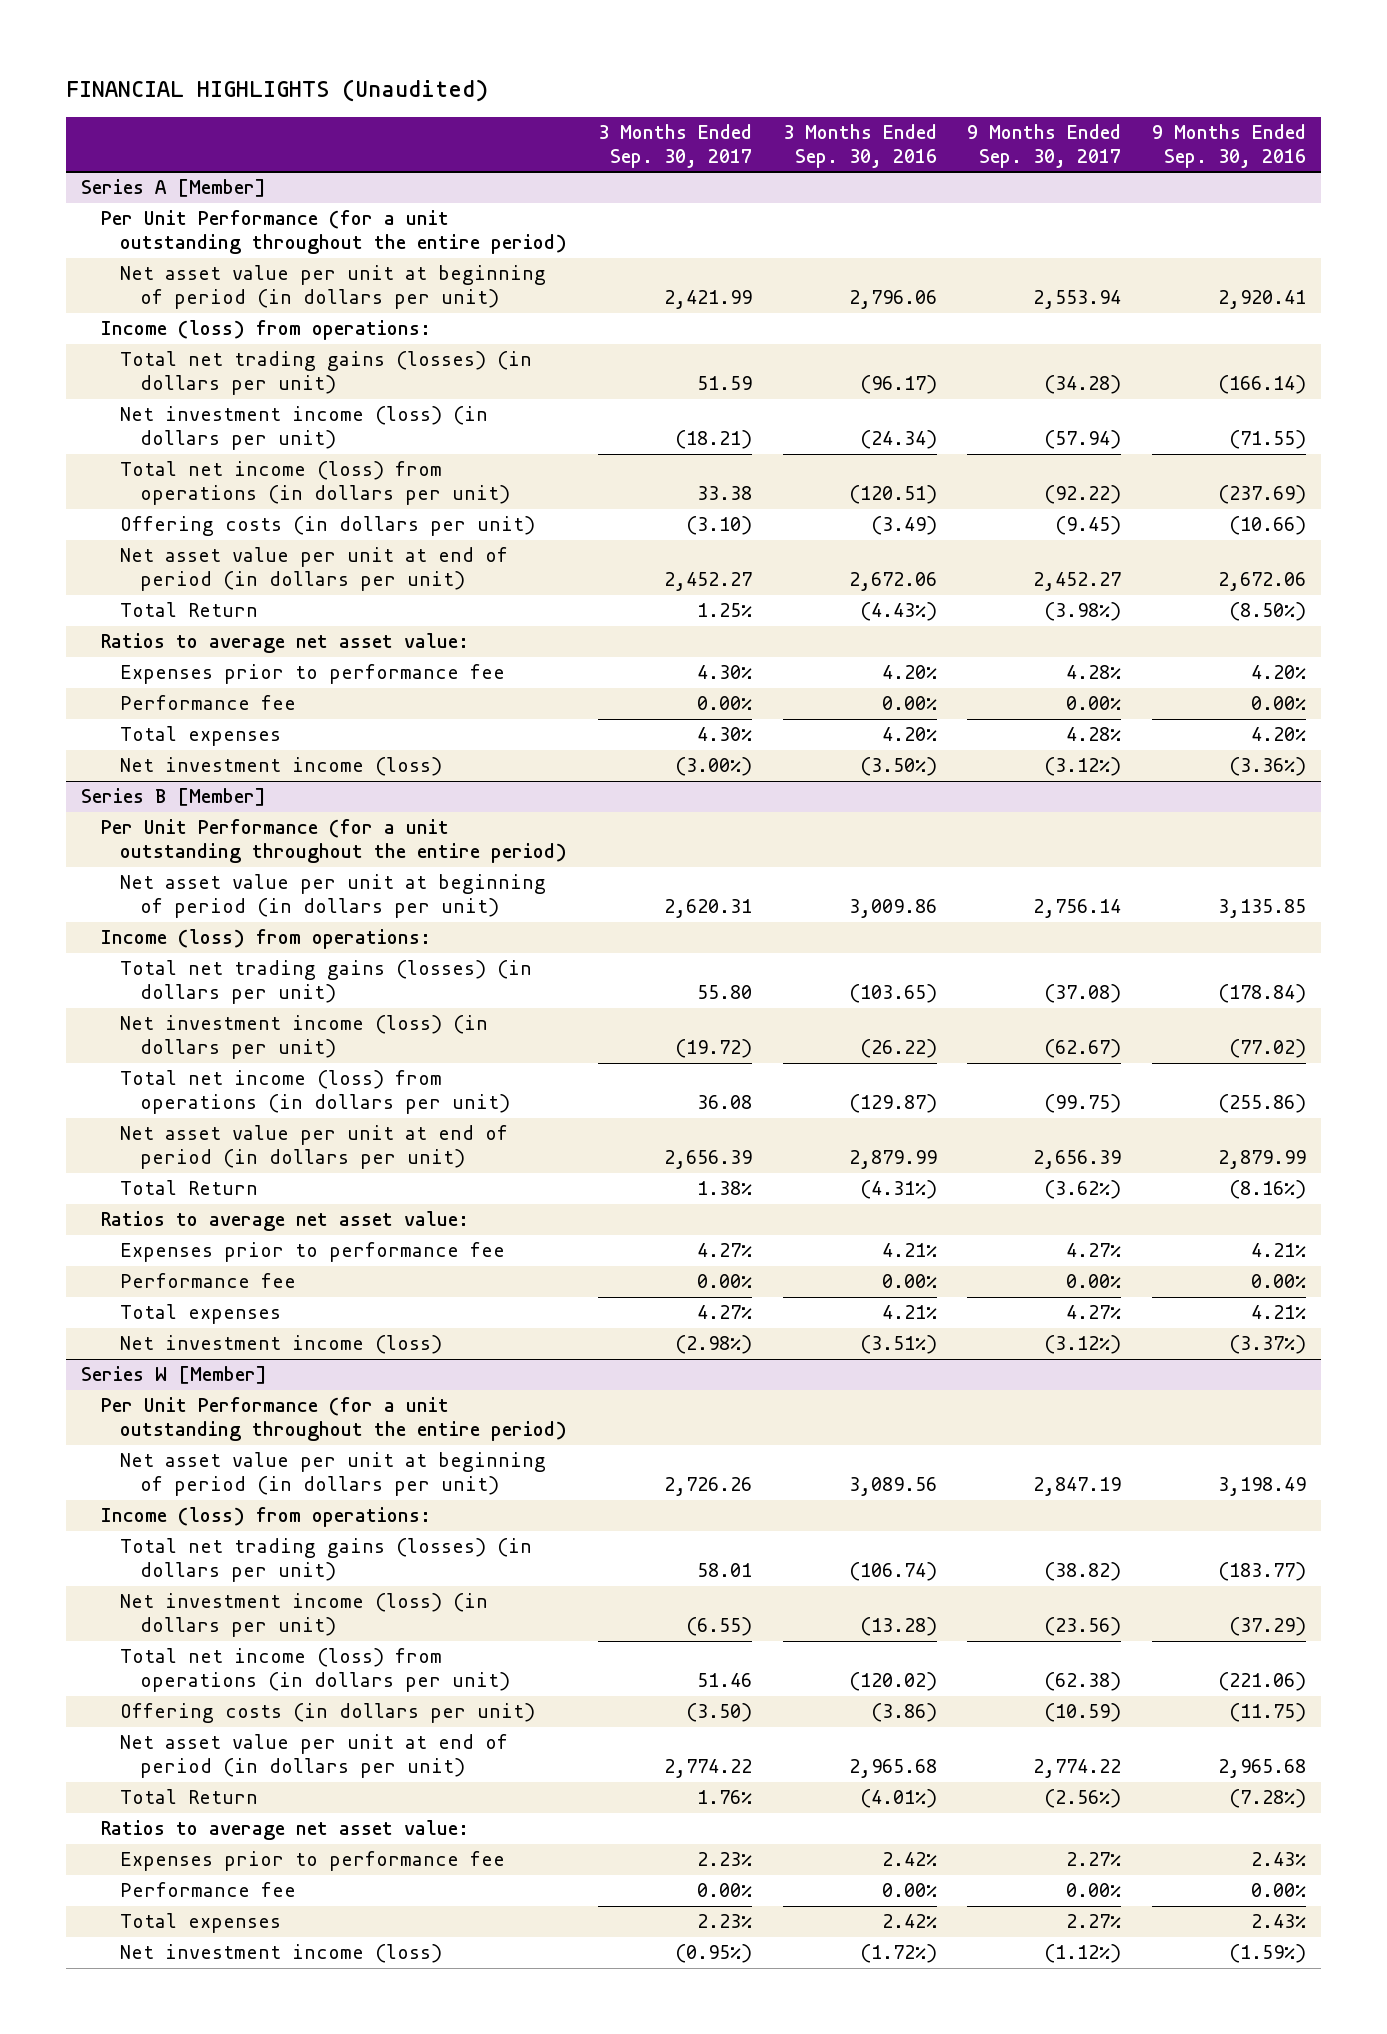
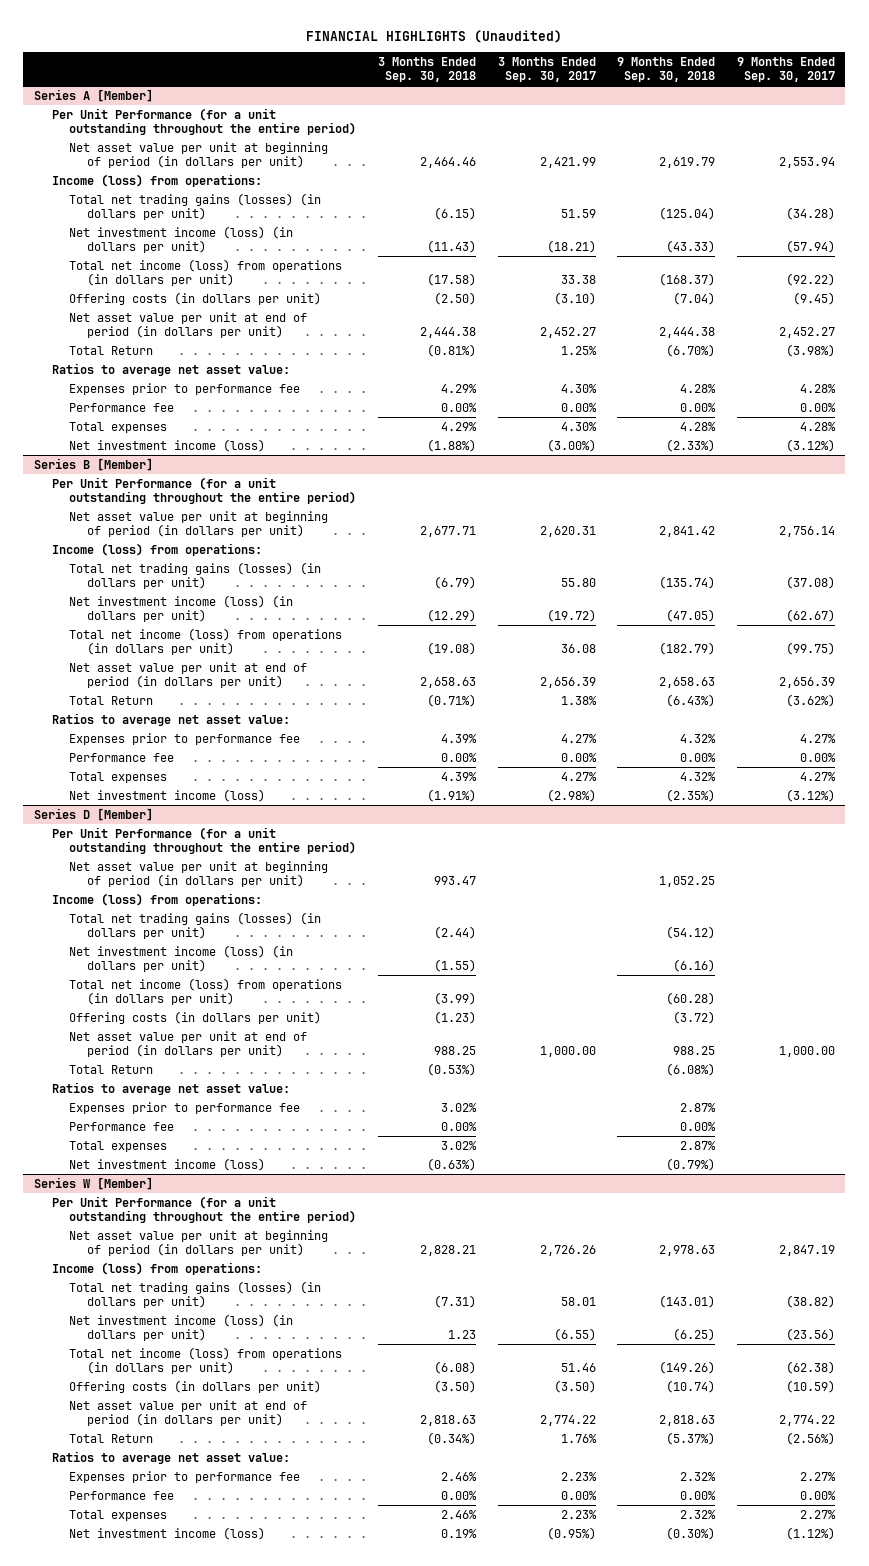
- | 3 Months Ended Sep. 30, 2017 | 3 Months Ended Sep. 30, 2016 | 9 Months Ended Sep. 30, 2017 | 9 Months Ended Sep. 30, 2016
+ | 3 Months Ended Sep. 30, 2018 | 3 Months Ended Sep. 30, 2017 | 9 Months Ended Sep. 30, 2018 | 9 Months Ended Sep. 30, 2017
+ Series D [Member]
+ Per Unit Performance (for a unit outstanding throughout the entire period)
+ Net asset value per unit at beginning of period (in dollars per unit) | 993.47 | | 1,052.25 |
+ Income (loss) from operations:
+ Total net trading gains (losses) (in dollars per unit) | (2.44) | | (54.12) |
+ Net investment income (loss) (in dollars per unit) | (1.55) | | (6.16) |
+ Total net income (loss) from operations (in dollars per unit) | (3.99) | | (60.28) |
+ Offering costs (in dollars per unit) | (1.23) | | (3.72) |
+ Net asset value per unit at end of period (in dollars per unit) | 988.25 | 1,000.00 | 988.25 | 1,000.00
+ Total Return | (0.53%) | | (6.08%) |
+ Ratios to average net asset value:
+ Expenses prior to performance fee | 3.02% | | 2.87% |
+ Performance fee | 0.00% | | 0.00% |
+ Total expenses | 3.02% | | 2.87% |
+ Net investment income (loss) | (0.63%) | | (0.79%) |

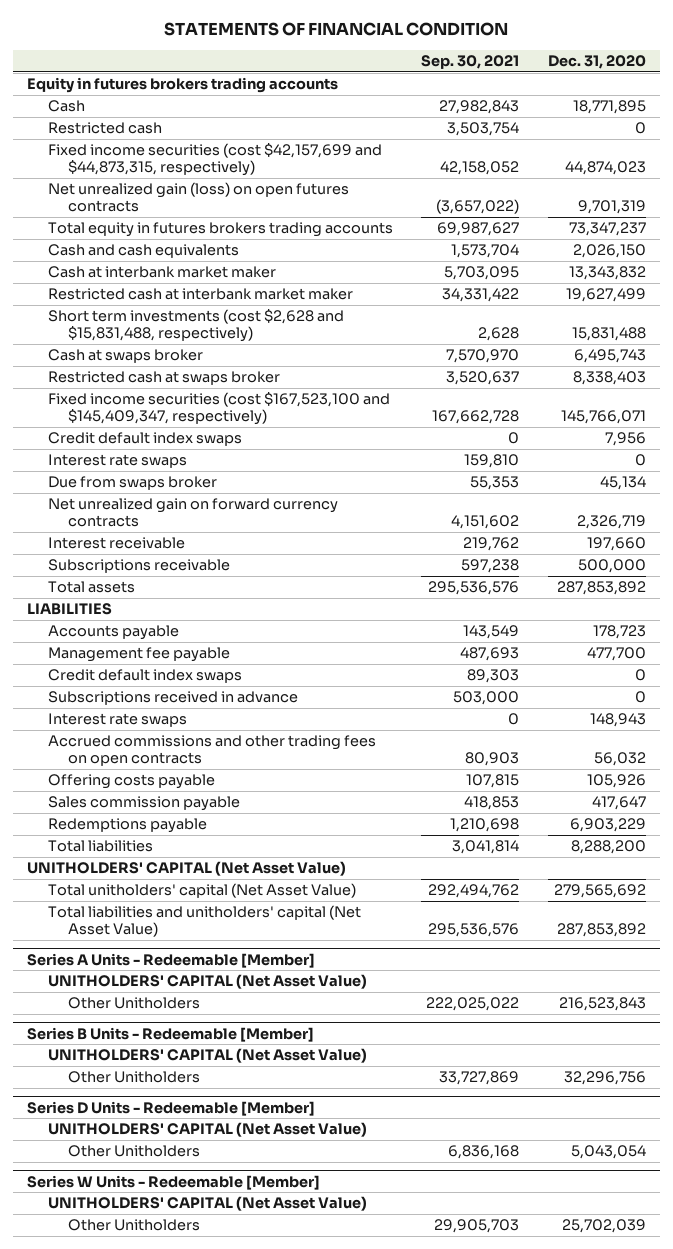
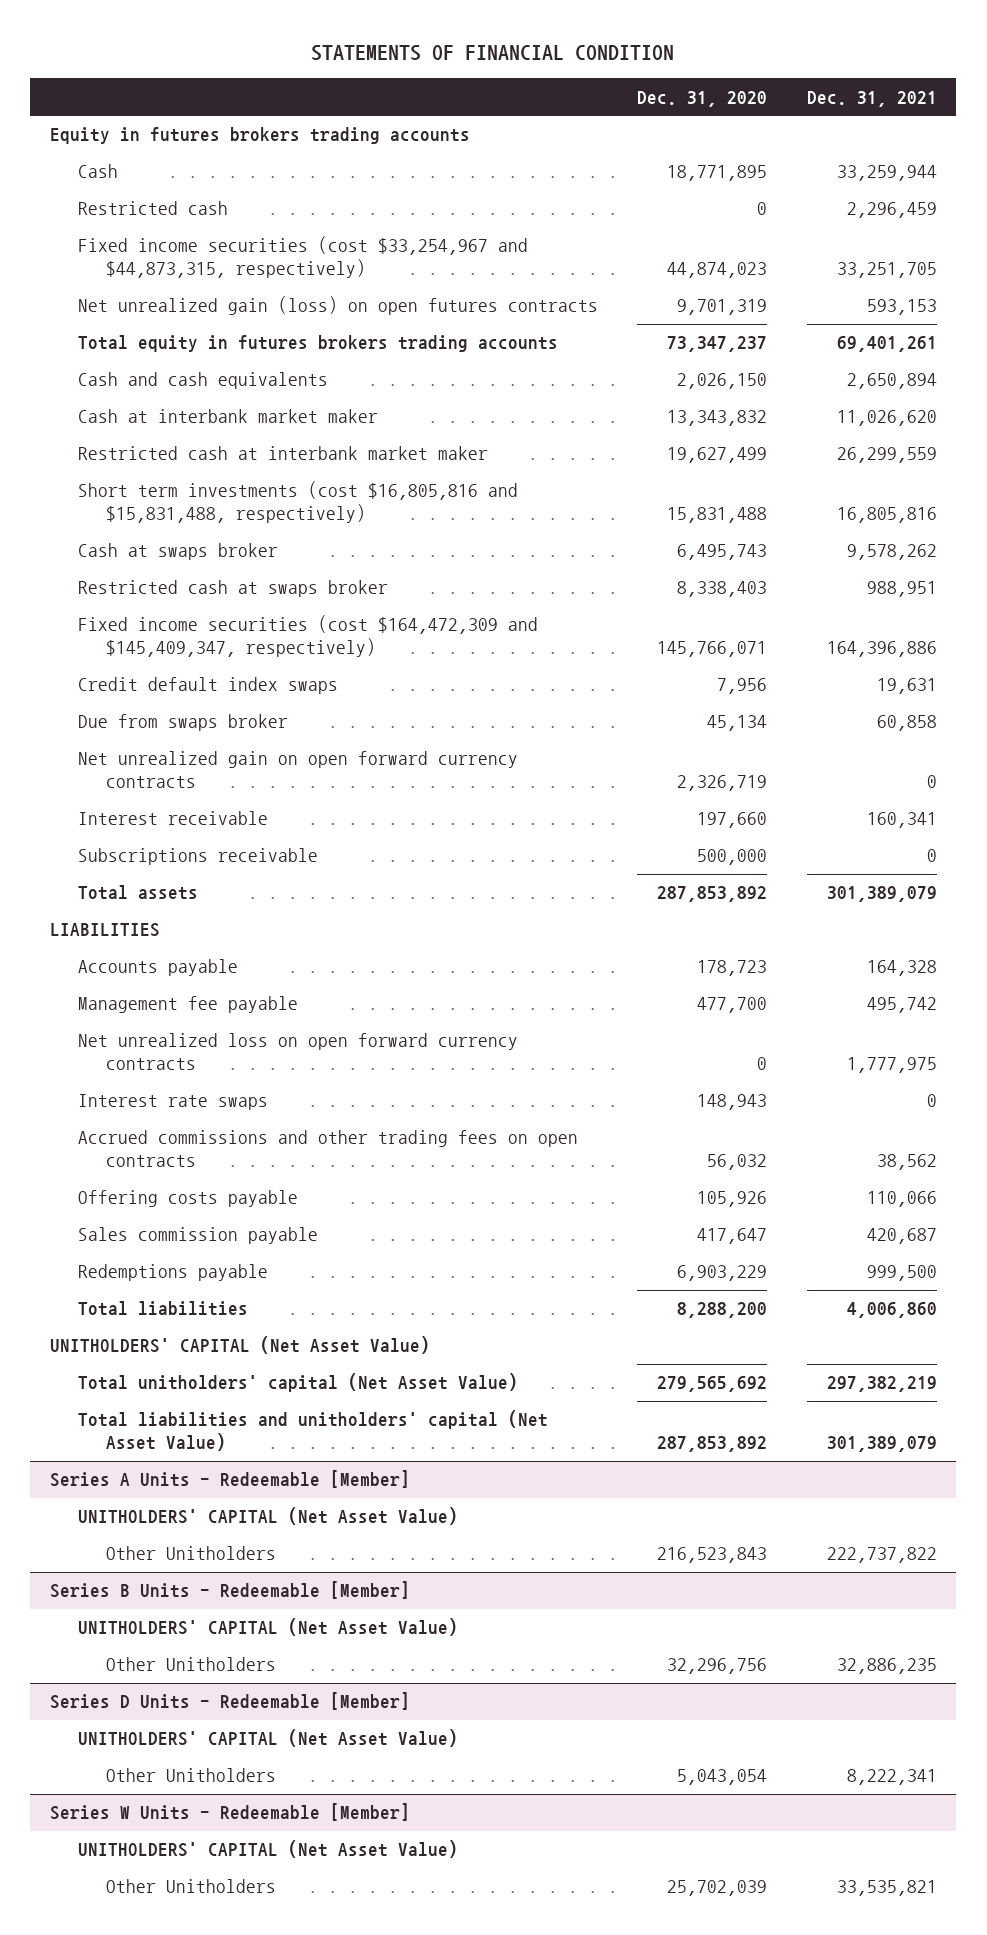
- | Sep. 30, 2021 | Dec. 31, 2020
+ | Dec. 31, 2020 | Dec. 31, 2021
- Fixed income securities (cost $42,157,699 and $44,873,315, respectively) | 42,158,052 | 44,874,023
+ Fixed income securities (cost $33,254,967 and $44,873,315, respectively) | 44,874,023 | 33,251,705
- Short term investments (cost $2,628 and $15,831,488, respectively) | 2,628 | 15,831,488
+ Short term investments (cost $16,805,816 and $15,831,488, respectively) | 15,831,488 | 16,805,816
- Fixed income securities (cost $167,523,100 and $145,409,347, respectively) | 167,662,728 | 145,766,071
+ Fixed income securities (cost $164,472,309 and $145,409,347, respectively) | 145,766,071 | 164,396,886
- Interest rate swaps | 159,810 | 0
- Net unrealized gain on forward currency contracts | 4,151,602 | 2,326,719
+ Net unrealized gain on open forward currency contracts | 2,326,719 | 0
- Credit default index swaps | 89,303 | 0
- Subscriptions received in advance | 503,000 | 0
+ Net unrealized loss on open forward currency contracts | 0 | 1,777,975

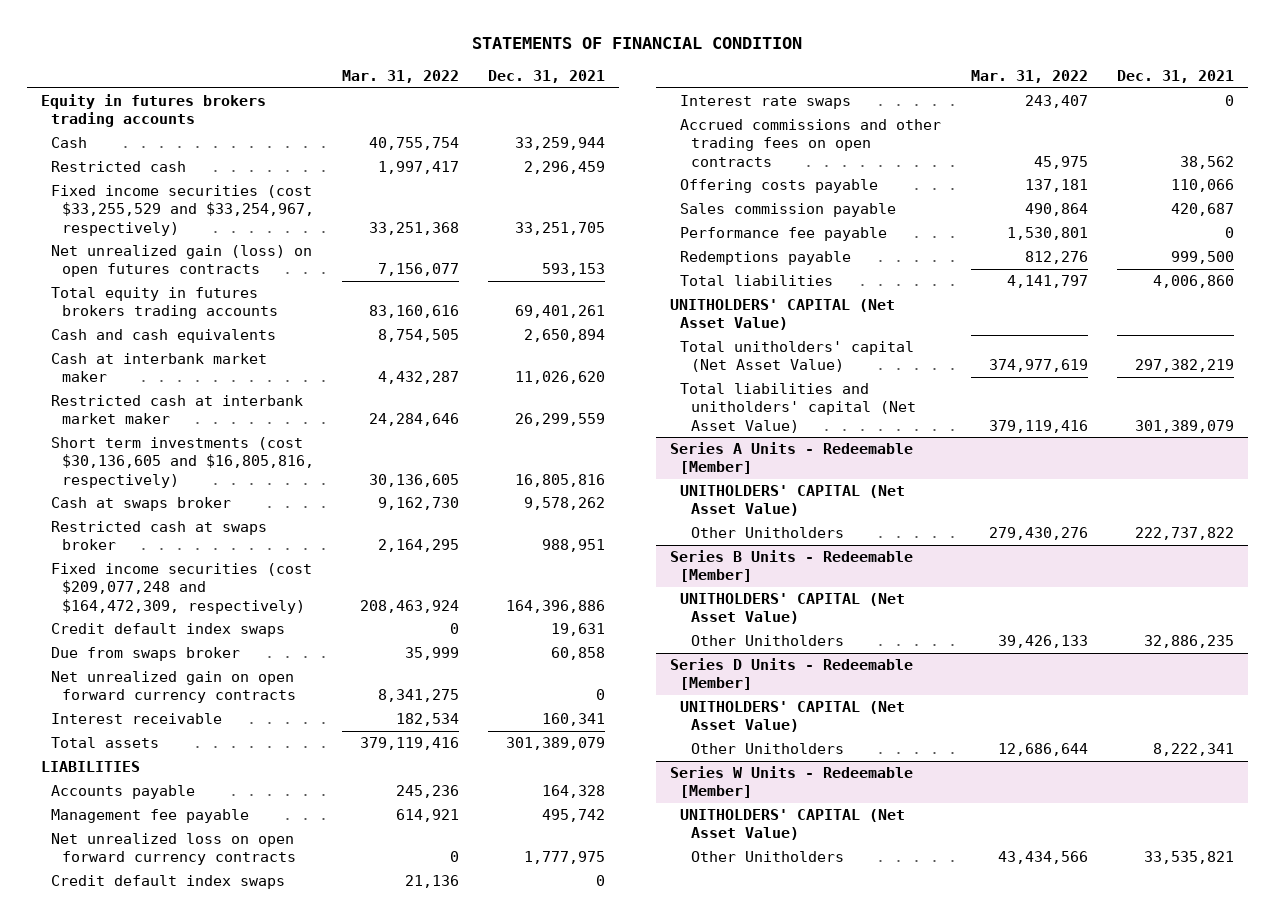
- | Dec. 31, 2020 | Dec. 31, 2021
+ | Mar. 31, 2022 | Dec. 31, 2021
- Fixed income securities (cost $33,254,967 and $44,873,315, respectively) | 44,874,023 | 33,251,705
+ Fixed income securities (cost $33,255,529 and $33,254,967, respectively) | 33,251,368 | 33,251,705
- Short term investments (cost $16,805,816 and $15,831,488, respectively) | 15,831,488 | 16,805,816
+ Short term investments (cost $30,136,605 and $16,805,816, respectively) | 30,136,605 | 16,805,816
- Fixed income securities (cost $164,472,309 and $145,409,347, respectively) | 145,766,071 | 164,396,886
+ Fixed income securities (cost $209,077,248 and $164,472,309, respectively) | 208,463,924 | 164,396,886
- Subscriptions receivable | 500,000 | 0
+ Credit default index swaps | 21,136 | 0
+ Performance fee payable | 1,530,801 | 0

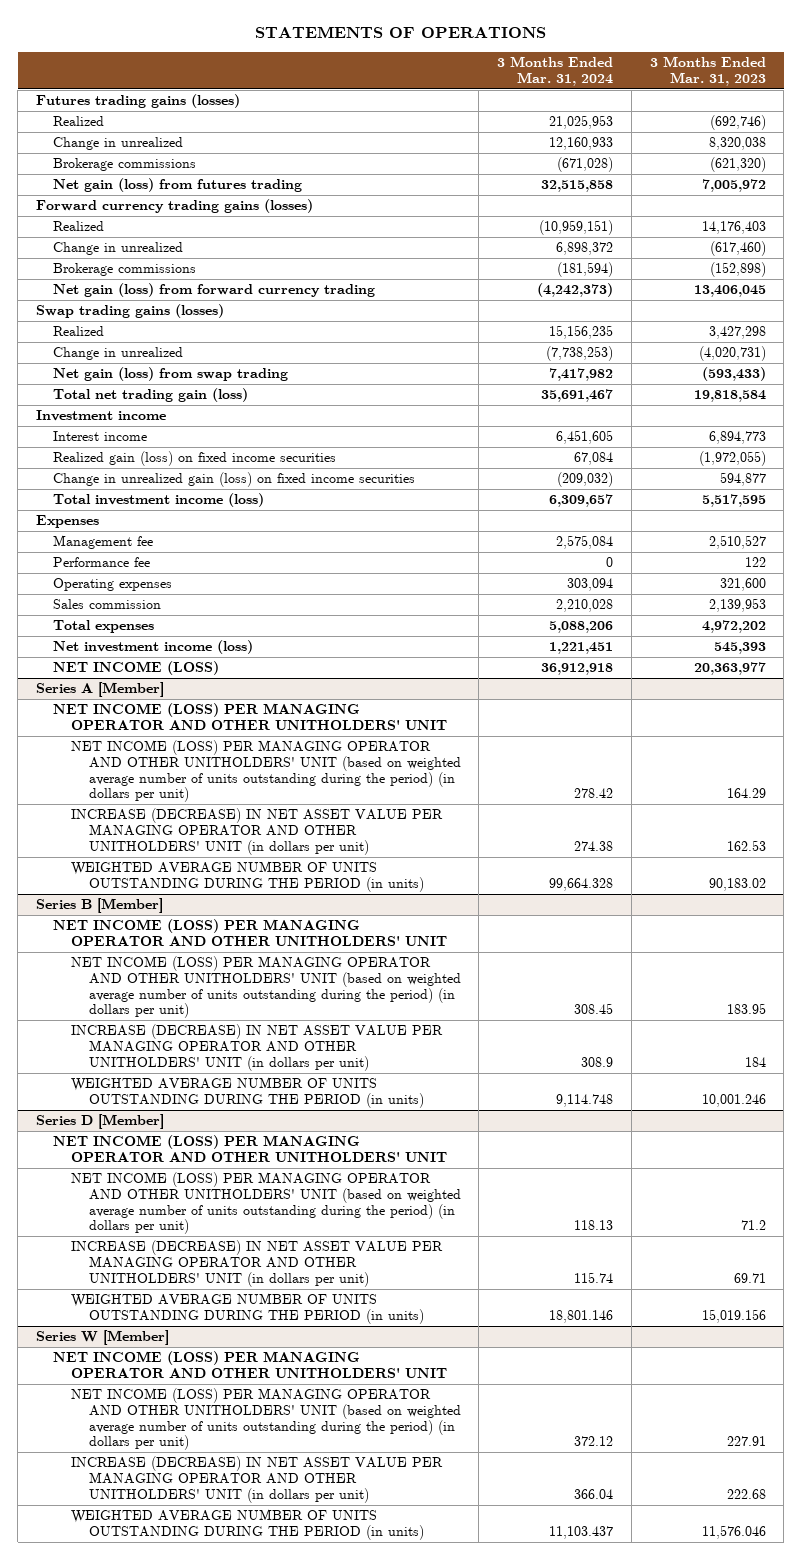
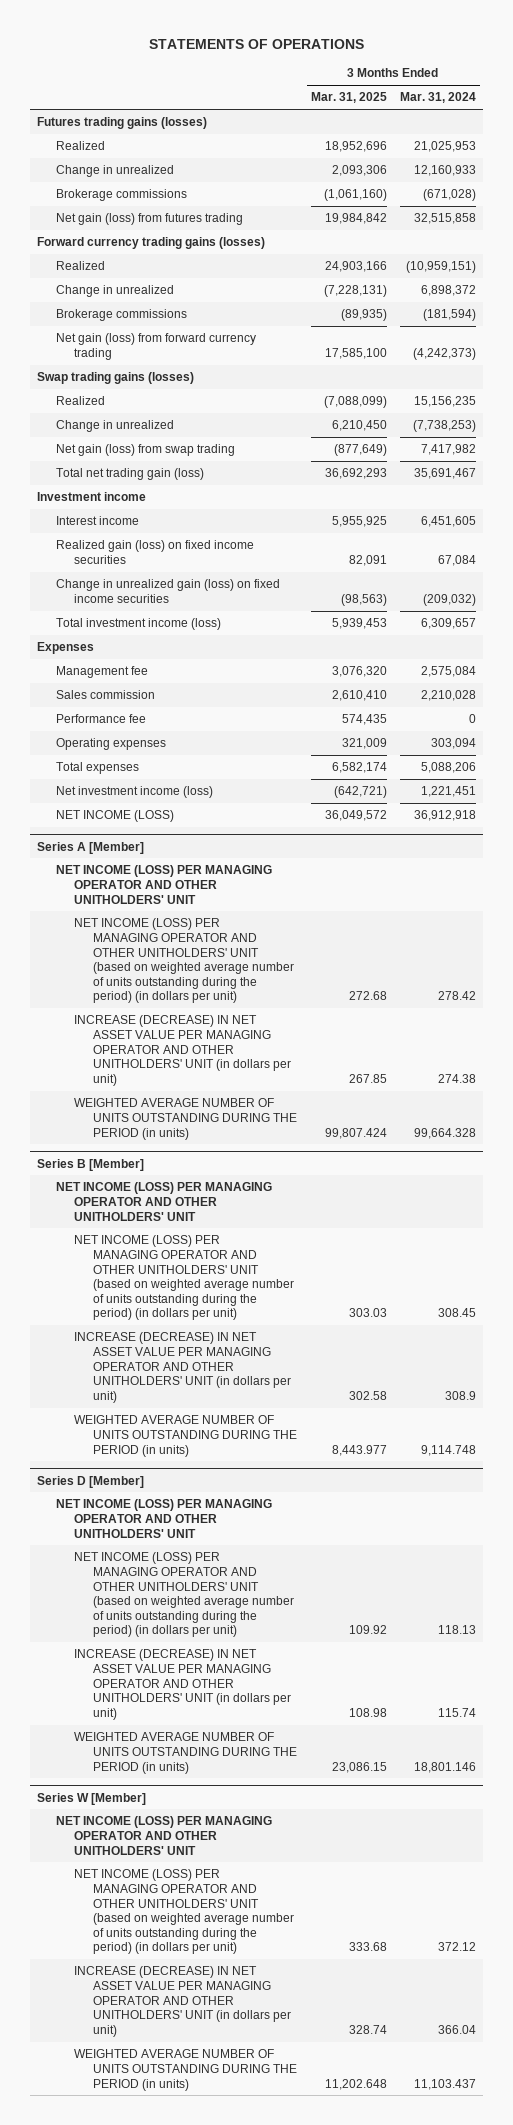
- | 3 Months Ended Mar. 31, 2024 | 3 Months Ended Mar. 31, 2023
+ | 3 Months Ended Mar. 31, 2025 | 3 Months Ended Mar. 31, 2024
moved up: Sales commission | 2,610,410 | 2,210,028

